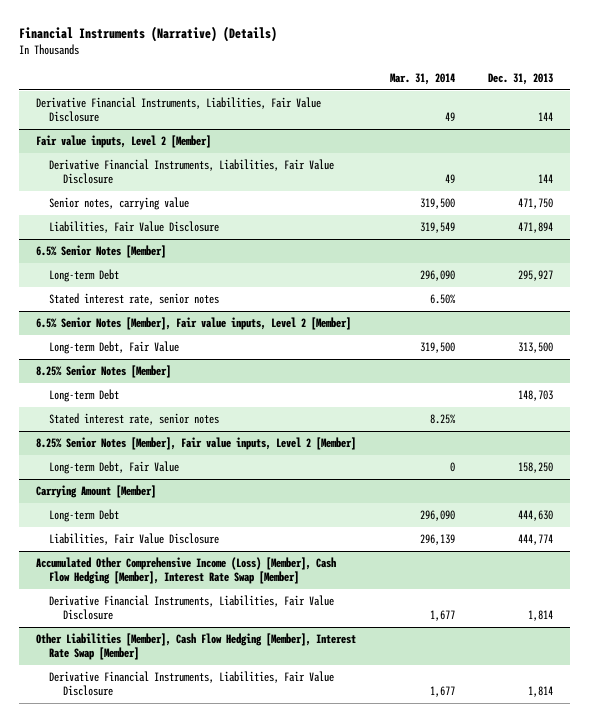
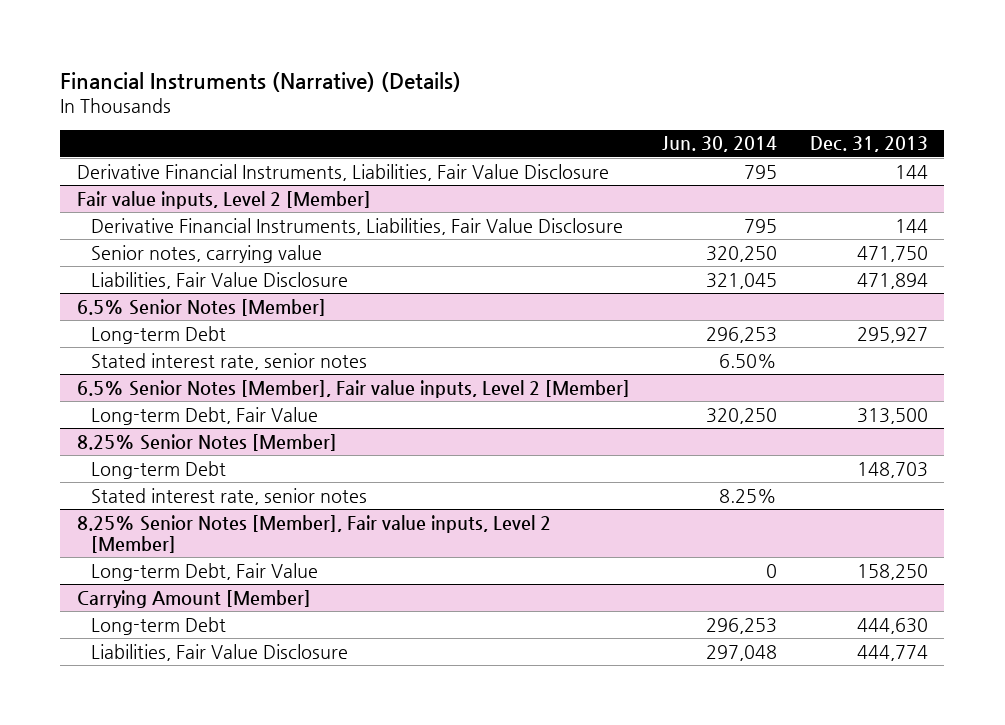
- | Mar. 31, 2014 | Dec. 31, 2013
+ | Jun. 30, 2014 | Dec. 31, 2013
- Accumulated Other Comprehensive Income (Loss) [Member], Cash Flow Hedging [Member], Interest Rate Swap [Member]
- Derivative Financial Instruments, Liabilities, Fair Value Disclosure | 1,677 | 1,814
- Other Liabilities [Member], Cash Flow Hedging [Member], Interest Rate Swap [Member]
- Derivative Financial Instruments, Liabilities, Fair Value Disclosure | 1,677 | 1,814

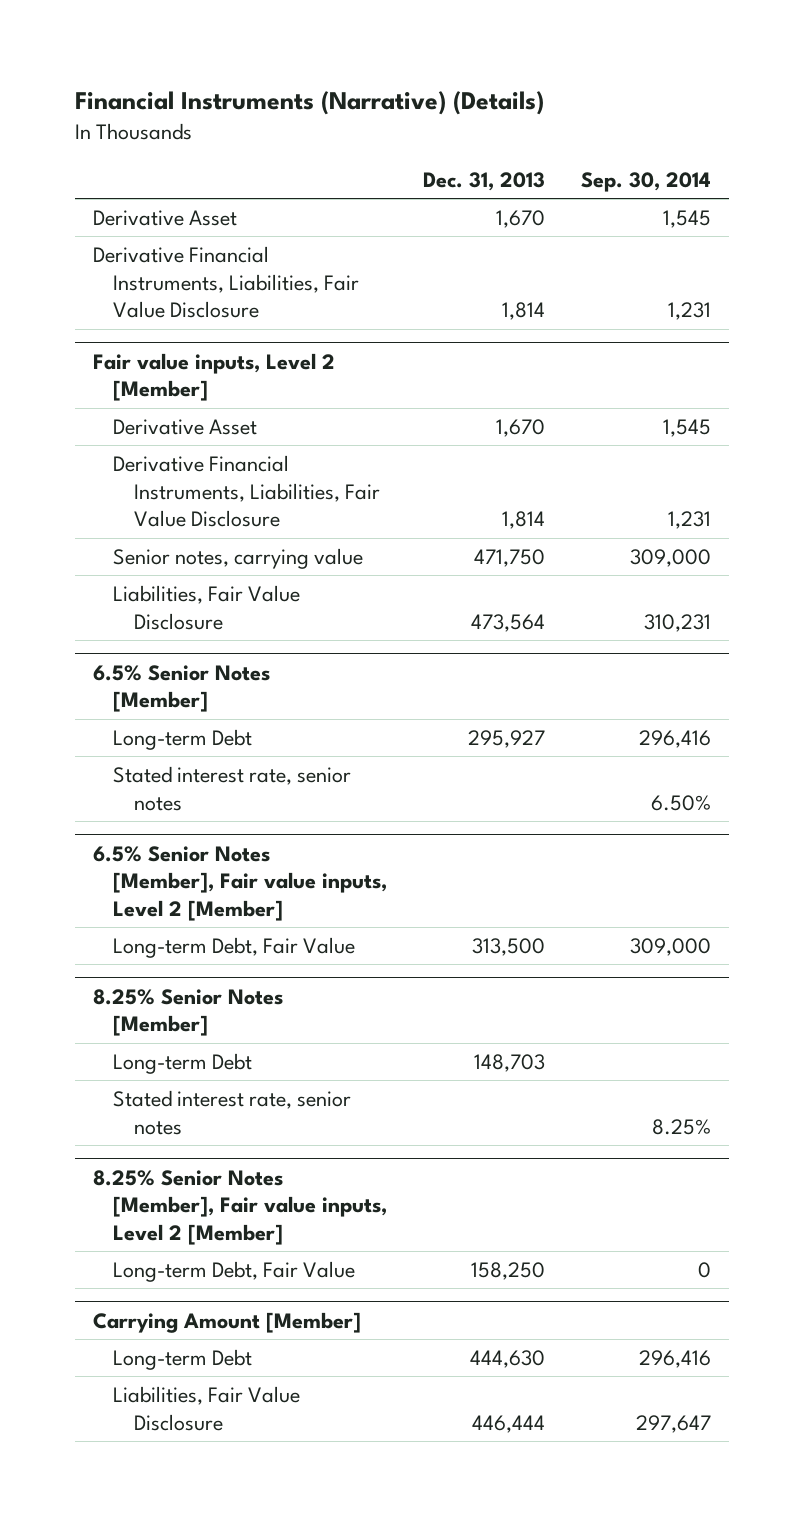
- | Jun. 30, 2014 | Dec. 31, 2013
+ | Dec. 31, 2013 | Sep. 30, 2014
- Derivative Financial Instruments, Liabilities, Fair Value Disclosure | 795 | 144
+ Derivative Asset | 1,670 | 1,545
+ Derivative Financial Instruments, Liabilities, Fair Value Disclosure | 1,814 | 1,231
@ Fair value inputs, Level 2 [Member]
- Derivative Financial Instruments, Liabilities, Fair Value Disclosure | 795 | 144
+ Derivative Asset | 1,670 | 1,545
+ Derivative Financial Instruments, Liabilities, Fair Value Disclosure | 1,814 | 1,231
- Liabilities, Fair Value Disclosure | 321,045 | 471,894
+ Liabilities, Fair Value Disclosure | 473,564 | 310,231
@ Carrying Amount [Member]
- Liabilities, Fair Value Disclosure | 297,048 | 444,774
+ Liabilities, Fair Value Disclosure | 446,444 | 297,647

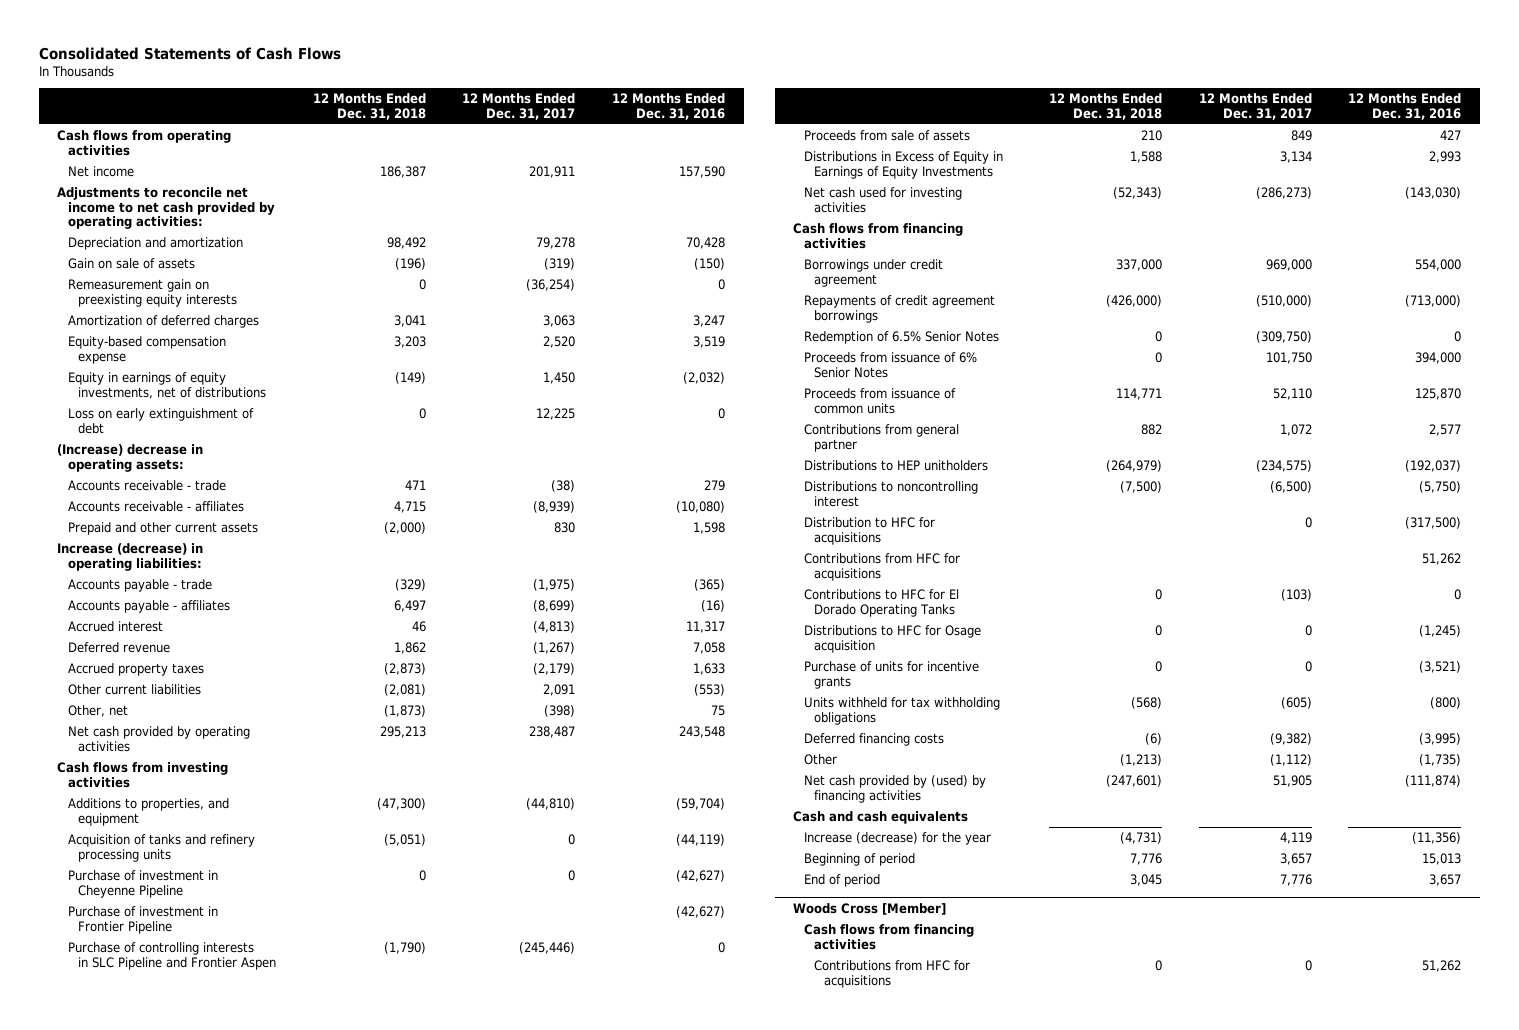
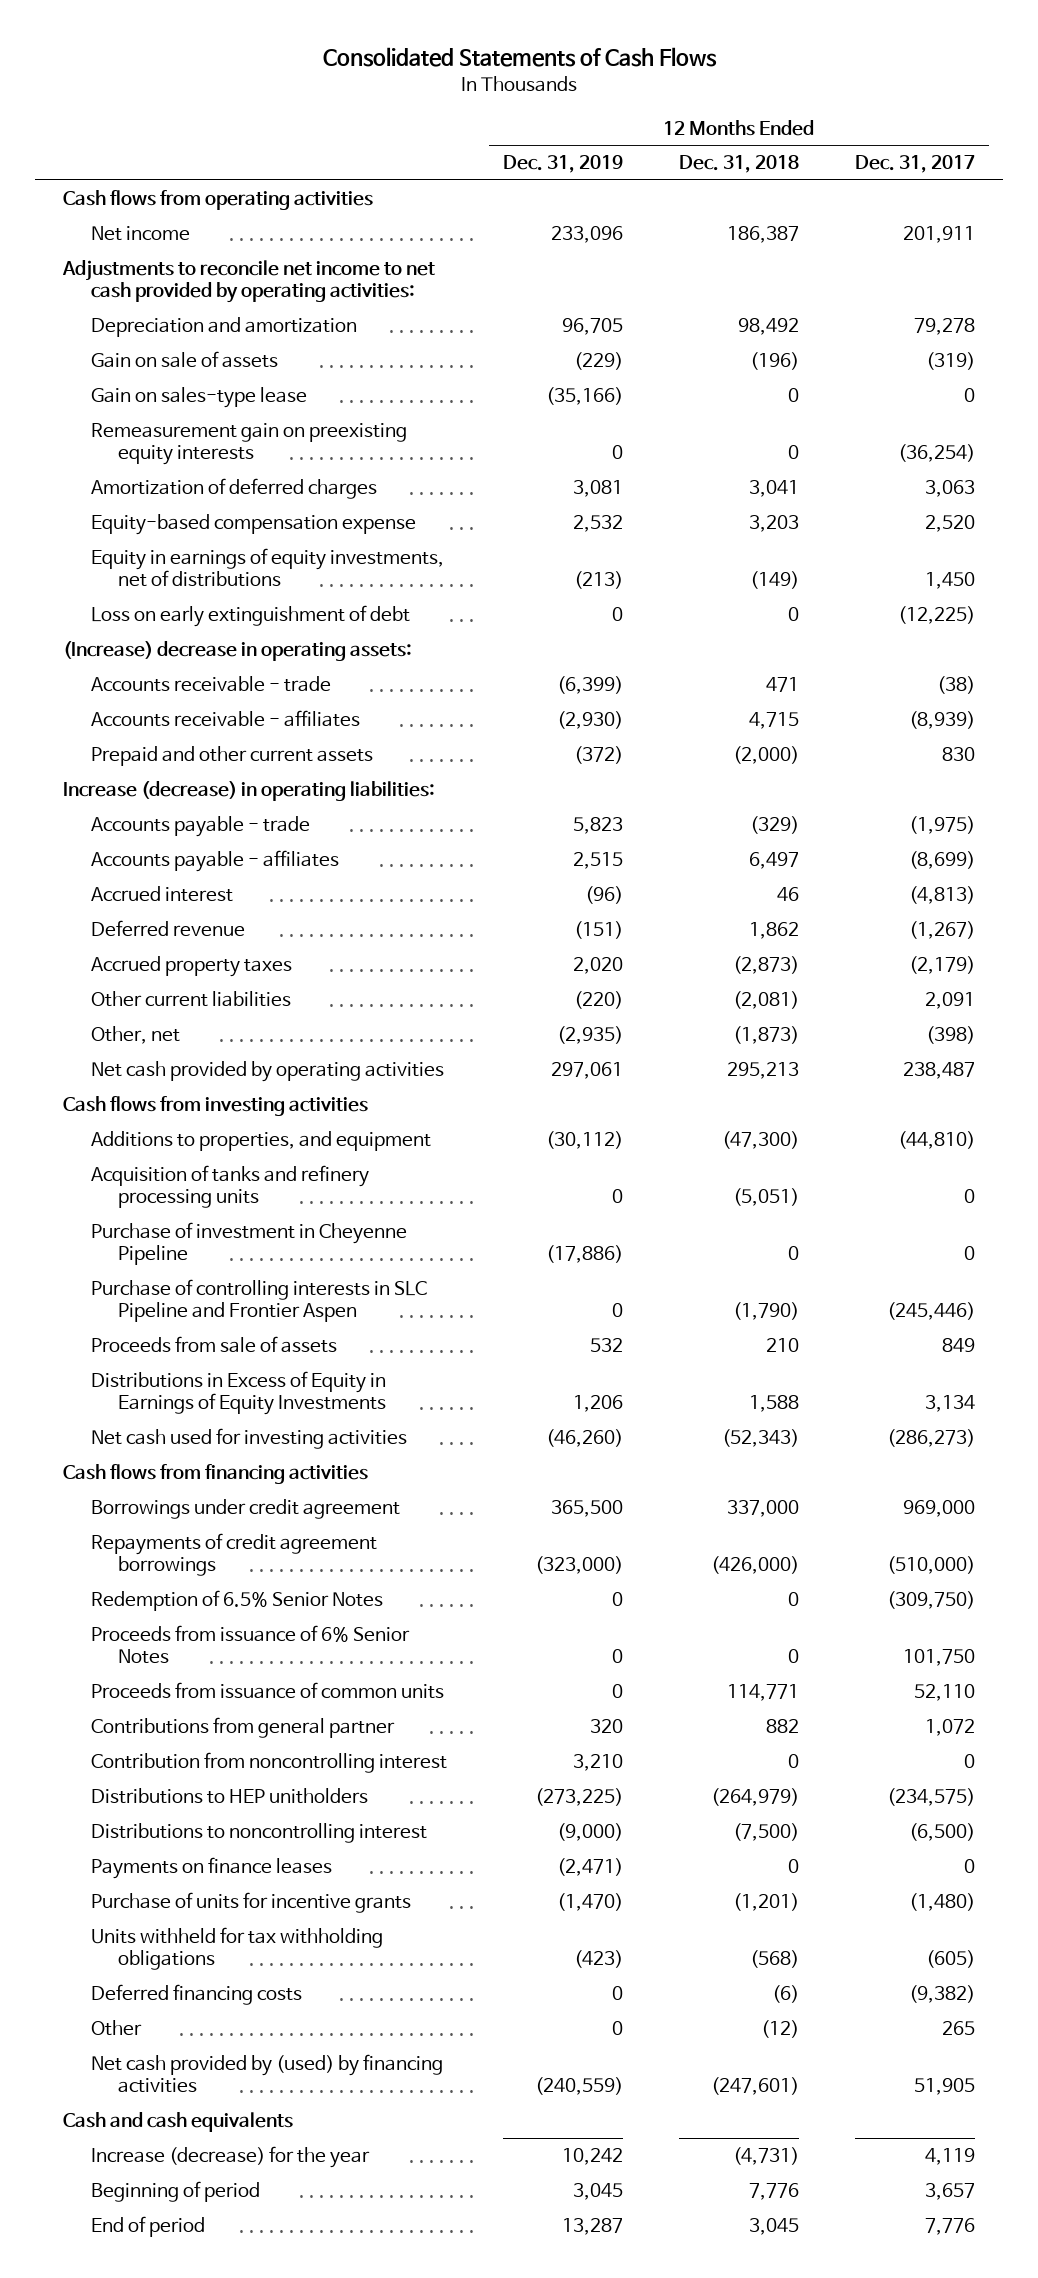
- | 12 Months Ended Dec. 31, 2018 | 12 Months Ended Dec. 31, 2017 | 12 Months Ended Dec. 31, 2016
+ | 12 Months Ended Dec. 31, 2019 | 12 Months Ended Dec. 31, 2018 | 12 Months Ended Dec. 31, 2017
+ Gain on sales-type lease | (35,166) | 0 | 0
- Loss on early extinguishment of debt | 0 | 12,225 | 0
+ Loss on early extinguishment of debt | 0 | 0 | (12,225)
- Purchase of investment in Frontier Pipeline | | | (42,627)
+ Contribution from noncontrolling interest | 3,210 | 0 | 0
- Distribution to HFC for acquisitions | | 0 | (317,500)
- Contributions from HFC for acquisitions | | | 51,262
- Contributions to HFC for El Dorado Operating Tanks | 0 | (103) | 0
- Distributions to HFC for Osage acquisition | 0 | 0 | (1,245)
- Purchase of units for incentive grants | 0 | 0 | (3,521)
+ Payments on finance leases | (2,471) | 0 | 0
+ Purchase of units for incentive grants | (1,470) | (1,201) | (1,480)
- Other | (1,213) | (1,112) | (1,735)
+ Other | 0 | (12) | 265
- Woods Cross [Member]
- Cash flows from financing activities
- Contributions from HFC for acquisitions | 0 | 0 | 51,262

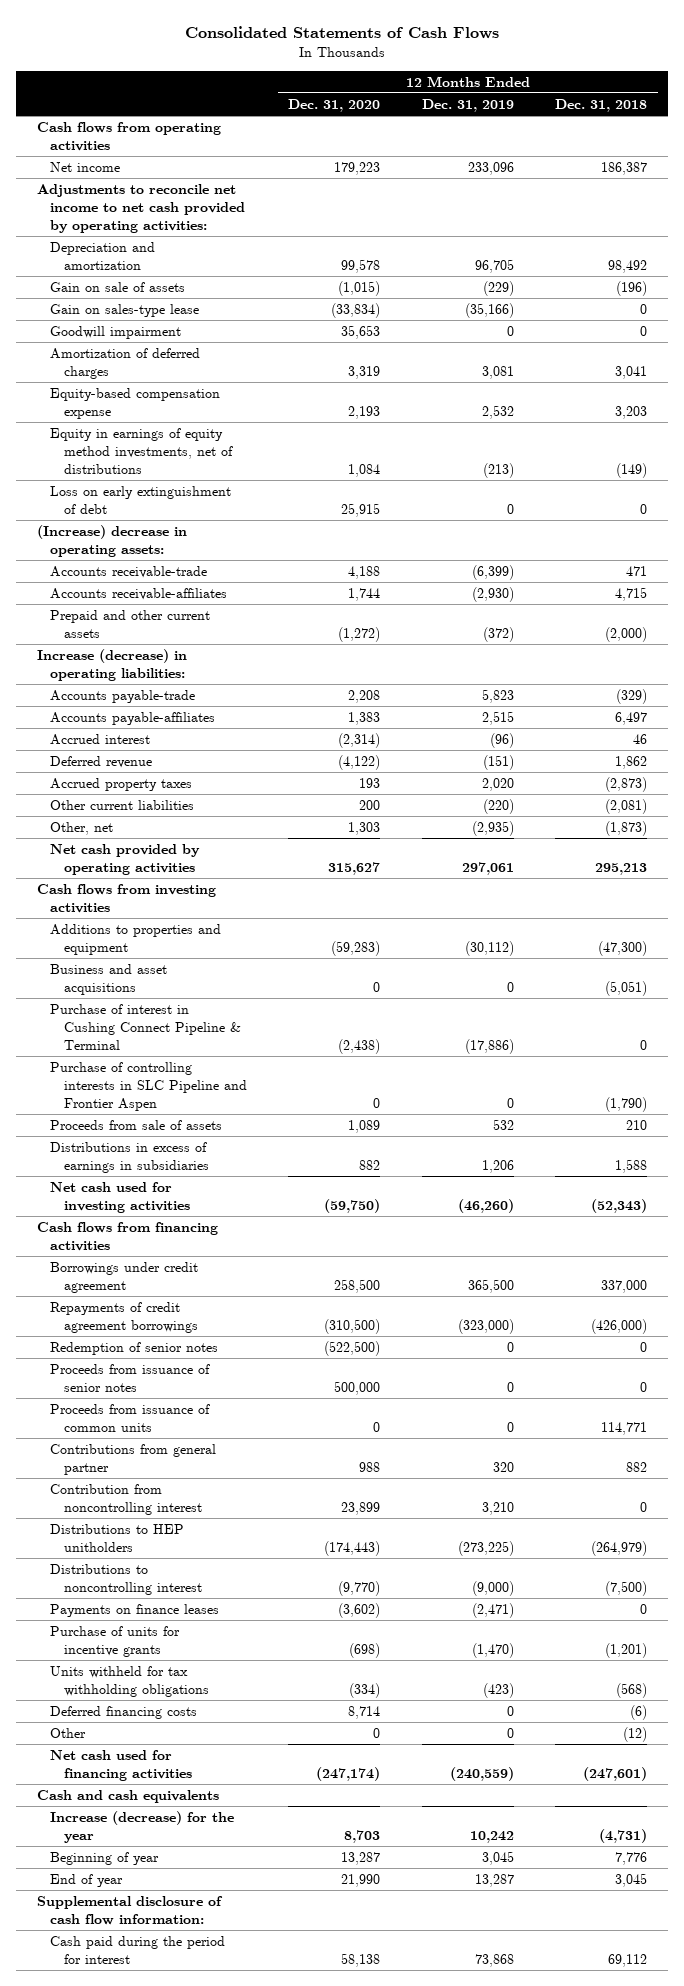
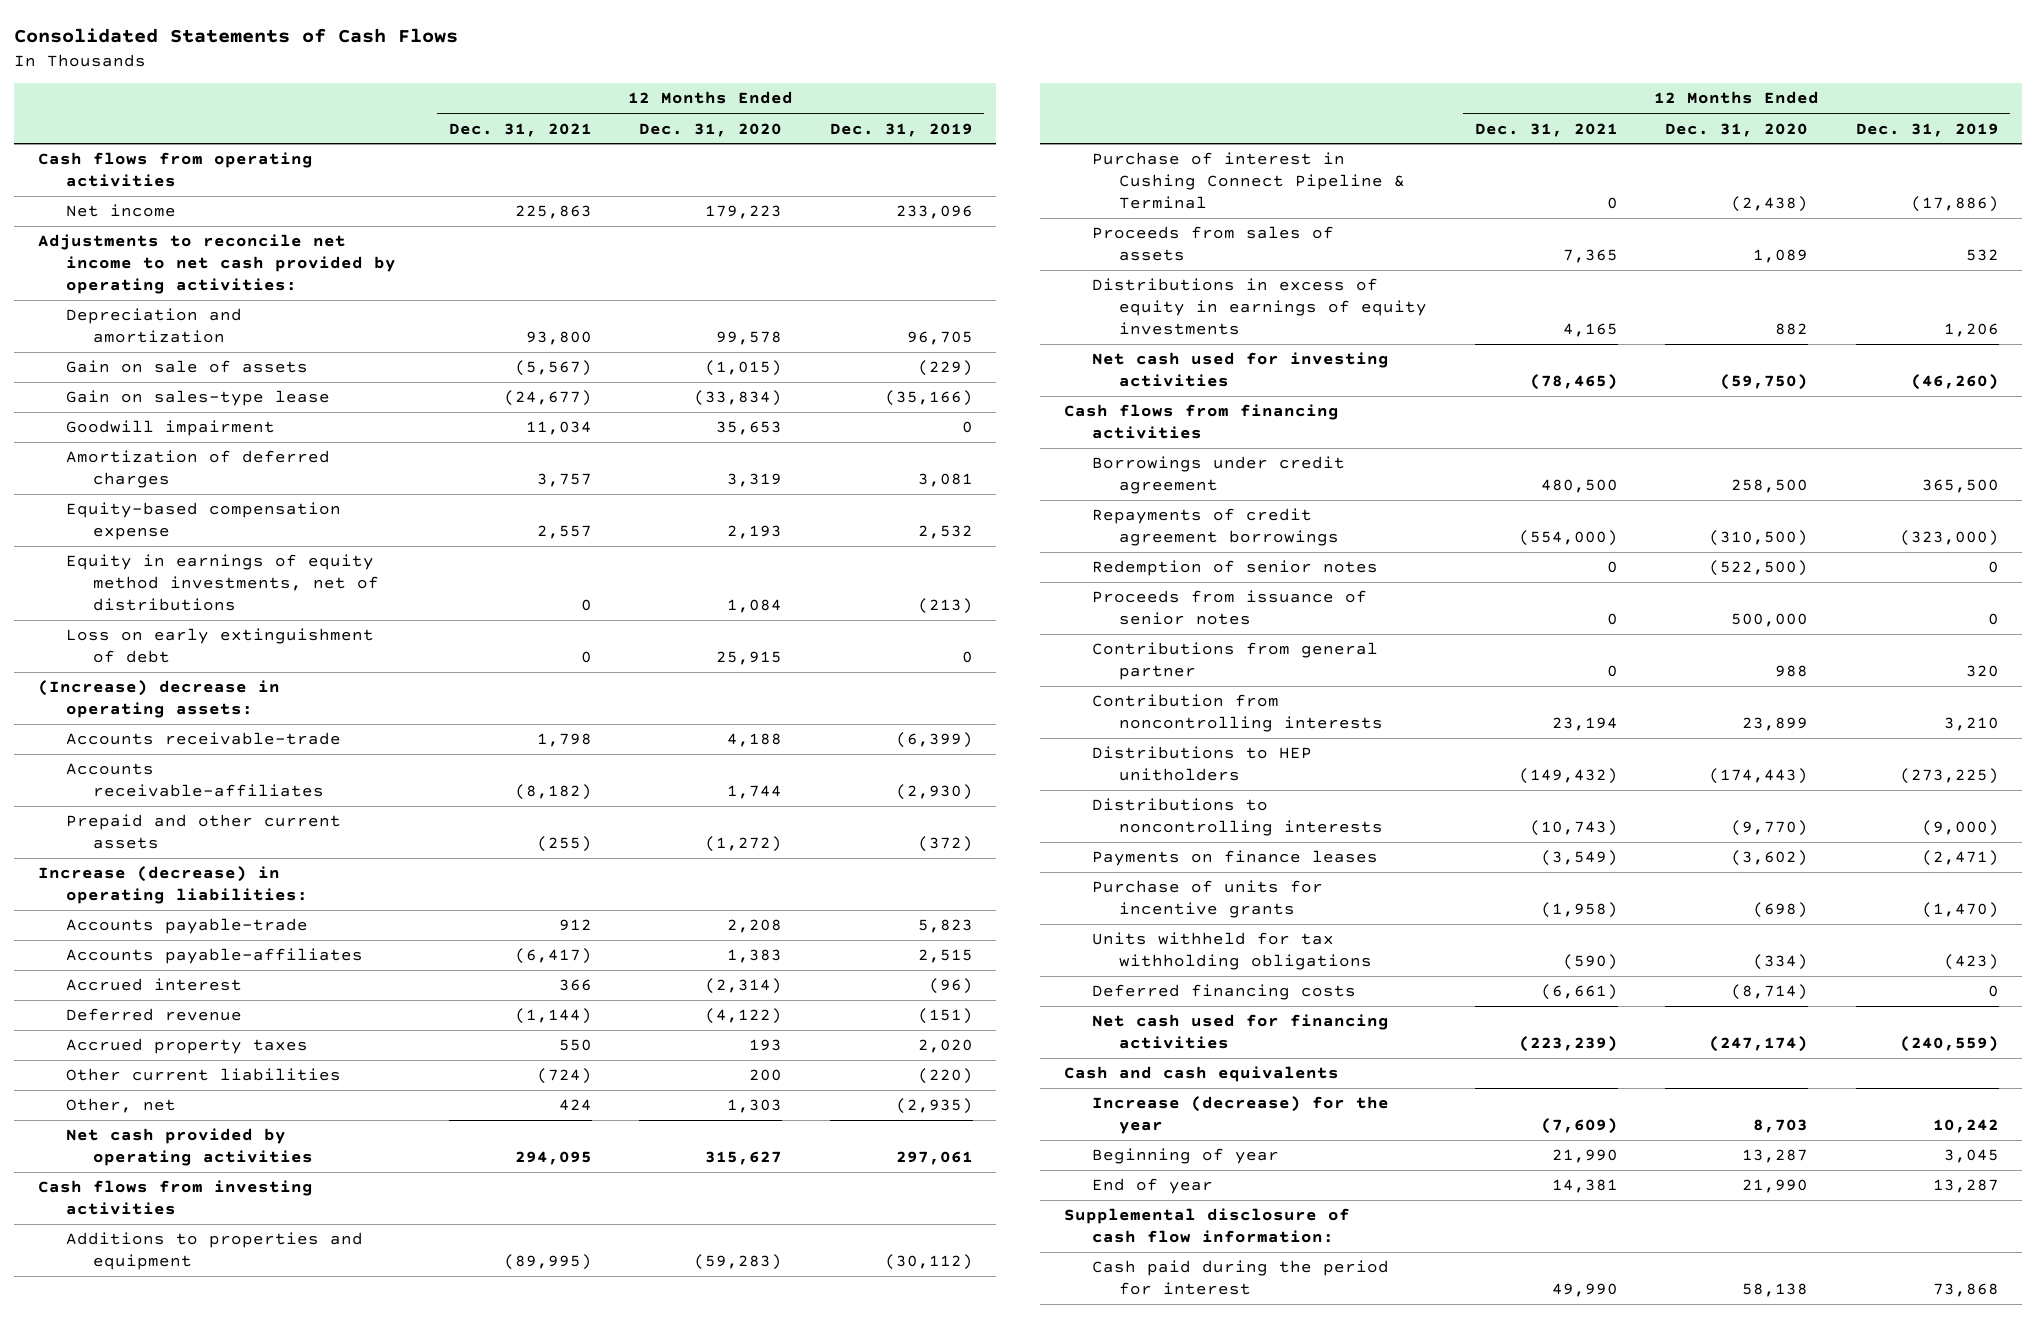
- | 12 Months Ended Dec. 31, 2020 | 12 Months Ended Dec. 31, 2019 | 12 Months Ended Dec. 31, 2018
+ | 12 Months Ended Dec. 31, 2021 | 12 Months Ended Dec. 31, 2020 | 12 Months Ended Dec. 31, 2019
- Business and asset acquisitions | 0 | 0 | (5,051)
- Purchase of controlling interests in SLC Pipeline and Frontier Aspen | 0 | 0 | (1,790)
- Proceeds from sale of assets | 1,089 | 532 | 210
- Distributions in excess of earnings in subsidiaries | 882 | 1,206 | 1,588
+ Proceeds from sales of assets | 7,365 | 1,089 | 532
+ Distributions in excess of equity in earnings of equity investments | 4,165 | 882 | 1,206
- Proceeds from issuance of common units | 0 | 0 | 114,771
- Contribution from noncontrolling interest | 23,899 | 3,210 | 0
+ Contribution from noncontrolling interests | 23,194 | 23,899 | 3,210
- Distributions to noncontrolling interest | (9,770) | (9,000) | (7,500)
+ Distributions to noncontrolling interests | (10,743) | (9,770) | (9,000)
- Deferred financing costs | 8,714 | 0 | (6)
- Other | 0 | 0 | (12)
+ Deferred financing costs | (6,661) | (8,714) | 0

